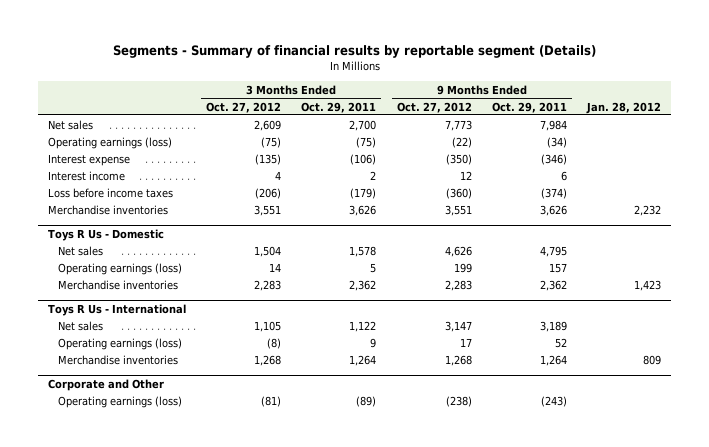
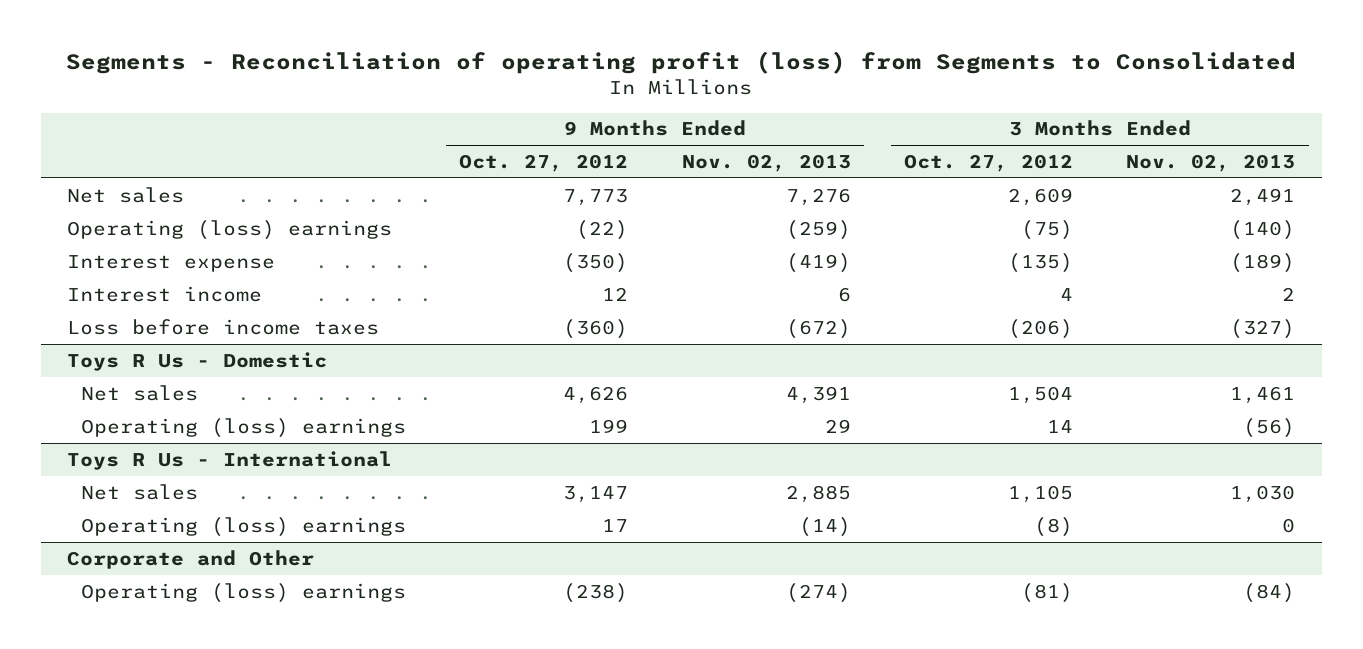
- Segments - Summary of financial results by reportable segment (Details)
+ Segments - Reconciliation of operating profit (loss) from Segments to Consolidated
- | 3 Months Ended Oct. 27, 2012 | 3 Months Ended Oct. 29, 2011 | 9 Months Ended Oct. 27, 2012 | 9 Months Ended Oct. 29, 2011 | Jan. 28, 2012
+ | 9 Months Ended Oct. 27, 2012 | 9 Months Ended Nov. 02, 2013 | 3 Months Ended Oct. 27, 2012 | 3 Months Ended Nov. 02, 2013
- Operating earnings (loss) | (75) | (75) | (22) | (34) |
+ Operating (loss) earnings | (22) | (259) | (75) | (140)
- Merchandise inventories | 3,551 | 3,626 | 3,551 | 3,626 | 2,232
@ Toys R Us - Domestic
- Operating earnings (loss) | 14 | 5 | 199 | 157 |
- Merchandise inventories | 2,283 | 2,362 | 2,283 | 2,362 | 1,423
+ Operating (loss) earnings | 199 | 29 | 14 | (56)
@ Toys R Us - International
- Operating earnings (loss) | (8) | 9 | 17 | 52 |
- Merchandise inventories | 1,268 | 1,264 | 1,268 | 1,264 | 809
+ Operating (loss) earnings | 17 | (14) | (8) | 0
@ Corporate and Other
- Operating earnings (loss) | (81) | (89) | (238) | (243) |
+ Operating (loss) earnings | (238) | (274) | (81) | (84)

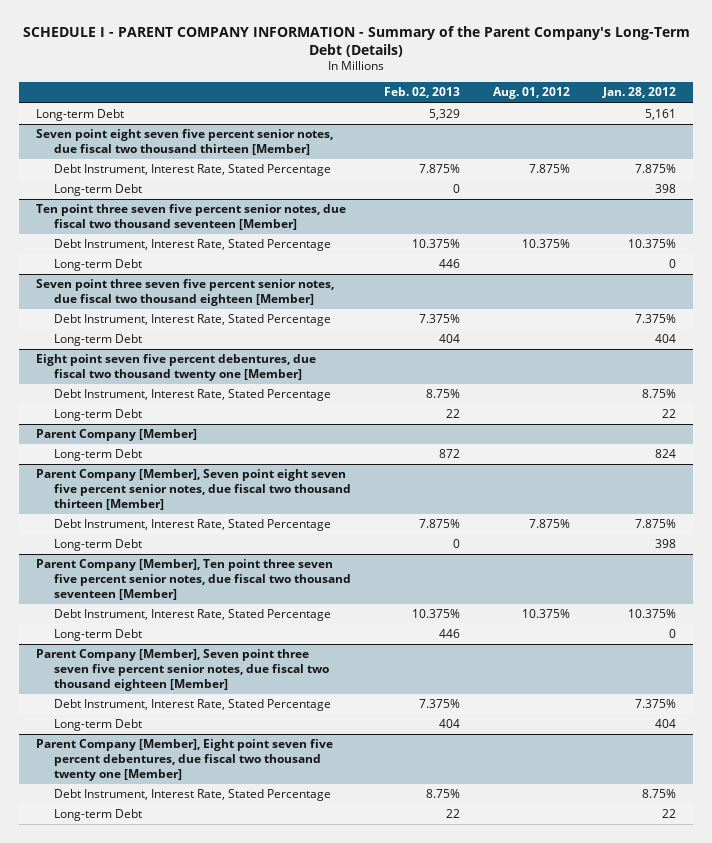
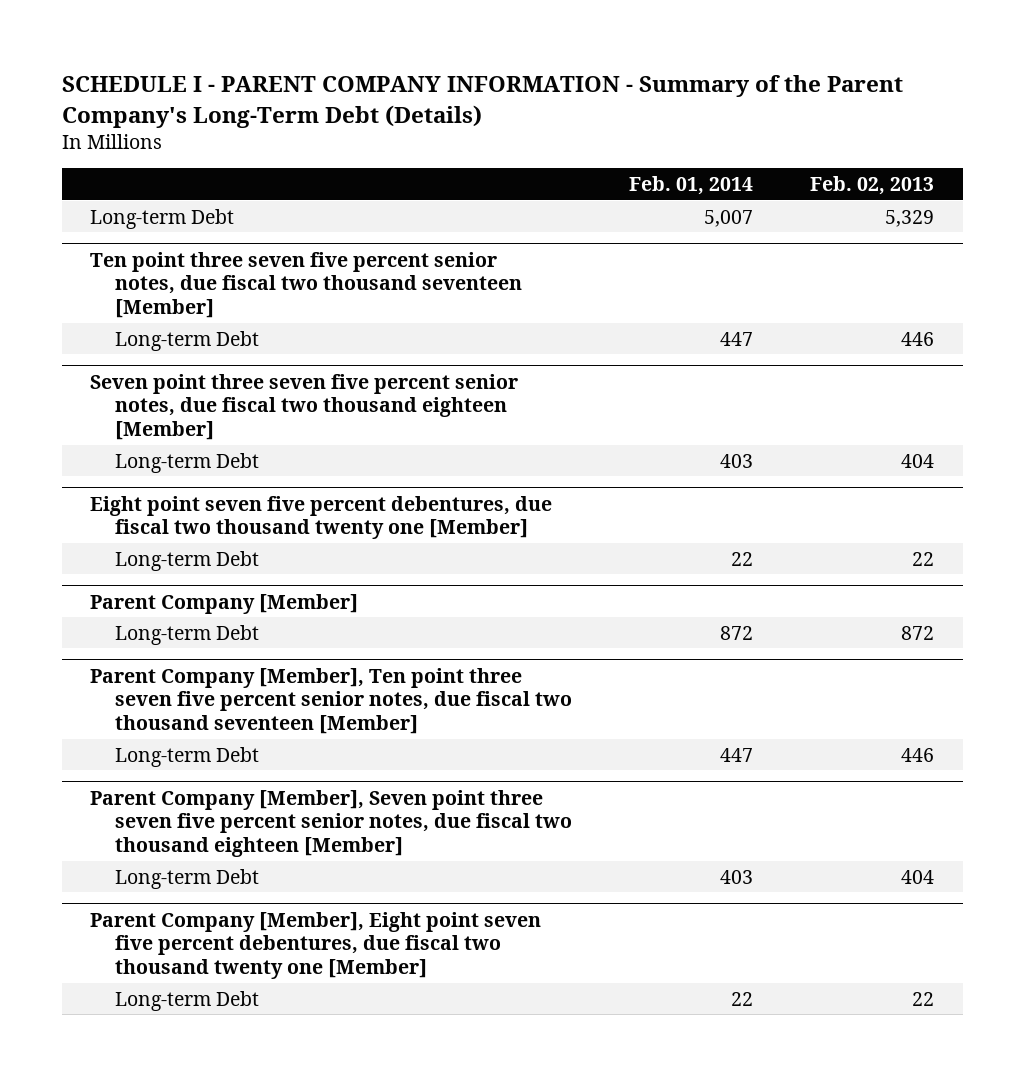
- | Feb. 02, 2013 | Aug. 01, 2012 | Jan. 28, 2012
+ | Feb. 01, 2014 | Feb. 02, 2013
- Seven point eight seven five percent senior notes, due fiscal two thousand thirteen [Member]
- Debt Instrument, Interest Rate, Stated Percentage | 7.875% | 7.875% | 7.875%
- Long-term Debt | 0 | | 398
@ Ten point three seven five percent senior notes, due fiscal two thousand seventeen [Member]
- Debt Instrument, Interest Rate, Stated Percentage | 10.375% | 10.375% | 10.375%
@ Seven point three seven five percent senior notes, due fiscal two thousand eighteen [Member]
- Debt Instrument, Interest Rate, Stated Percentage | 7.375% | | 7.375%
@ Eight point seven five percent debentures, due fiscal two thousand twenty one [Member]
- Debt Instrument, Interest Rate, Stated Percentage | 8.75% | | 8.75%
- Parent Company [Member], Seven point eight seven five percent senior notes, due fiscal two thousand thirteen [Member]
- Debt Instrument, Interest Rate, Stated Percentage | 7.875% | 7.875% | 7.875%
- Long-term Debt | 0 | | 398
@ Parent Company [Member], Ten point three seven five percent senior notes, due fiscal two thousand seventeen [Member]
- Debt Instrument, Interest Rate, Stated Percentage | 10.375% | 10.375% | 10.375%
@ Parent Company [Member], Seven point three seven five percent senior notes, due fiscal two thousand eighteen [Member]
- Debt Instrument, Interest Rate, Stated Percentage | 7.375% | | 7.375%
@ Parent Company [Member], Eight point seven five percent debentures, due fiscal two thousand twenty one [Member]
- Debt Instrument, Interest Rate, Stated Percentage | 8.75% | | 8.75%

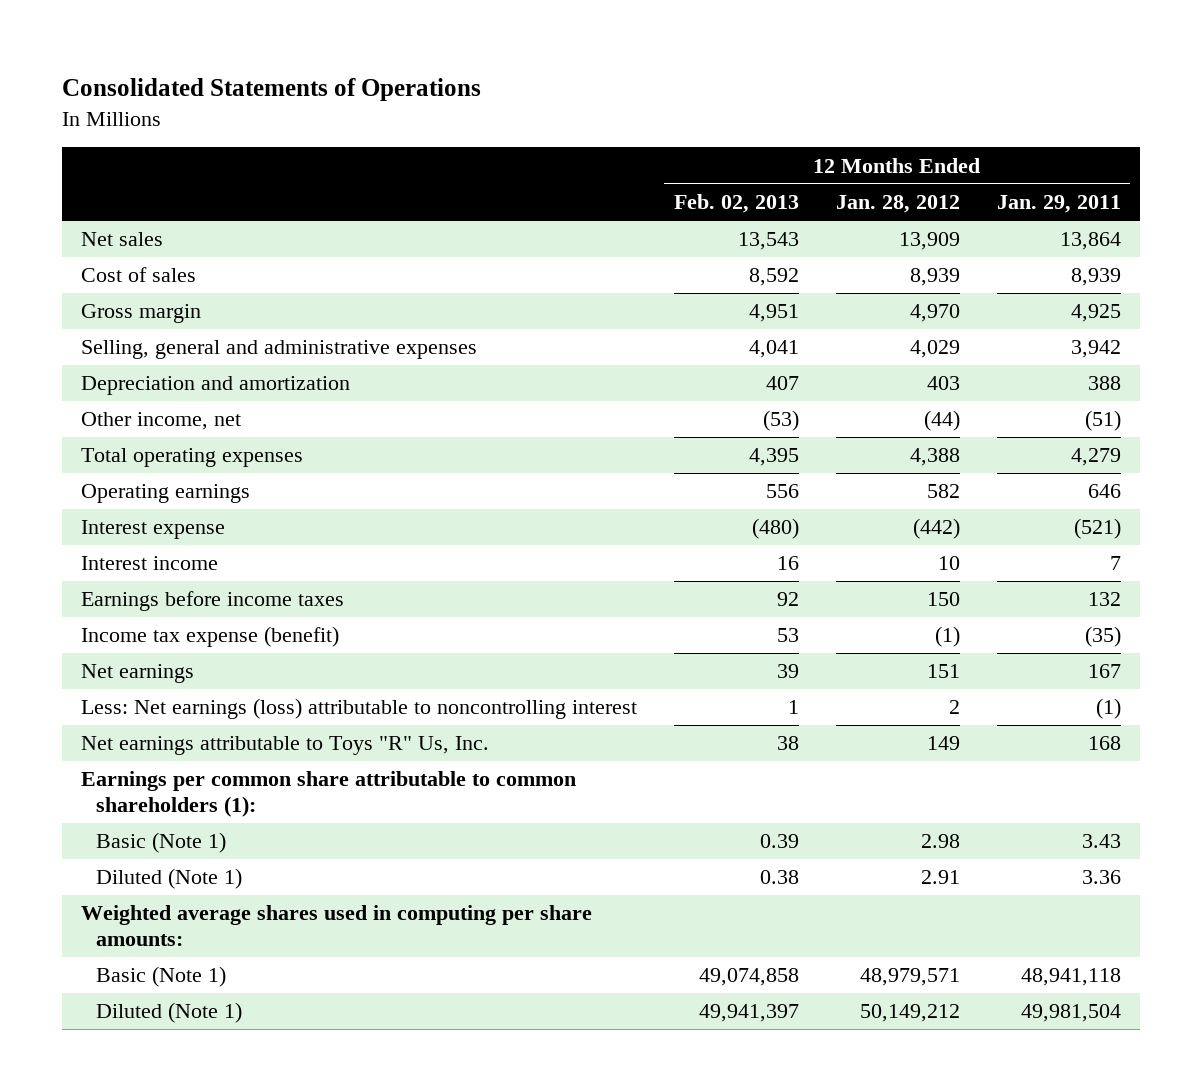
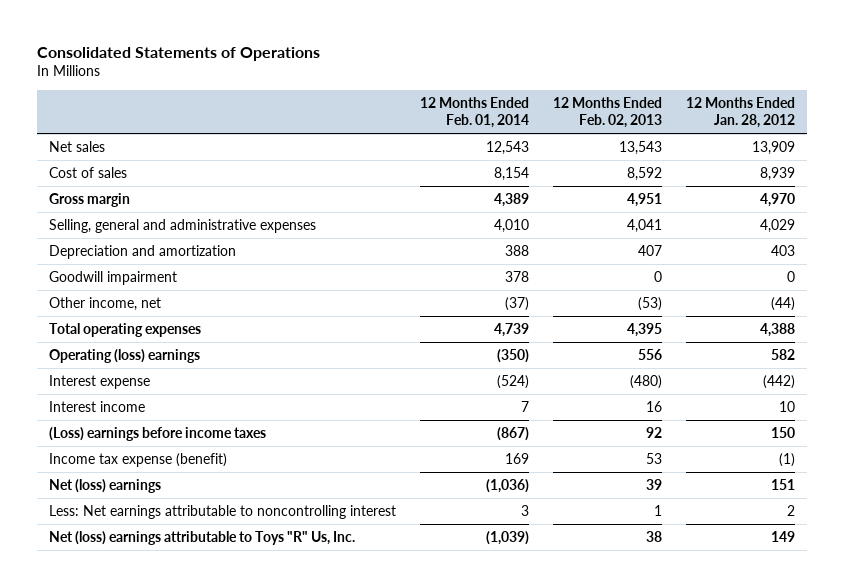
- | 12 Months Ended Feb. 02, 2013 | 12 Months Ended Jan. 28, 2012 | 12 Months Ended Jan. 29, 2011
+ | 12 Months Ended Feb. 01, 2014 | 12 Months Ended Feb. 02, 2013 | 12 Months Ended Jan. 28, 2012
+ Goodwill impairment | 378 | 0 | 0
- Operating earnings | 556 | 582 | 646
+ Operating (loss) earnings | (350) | 556 | 582
- Earnings before income taxes | 92 | 150 | 132
+ (Loss) earnings before income taxes | (867) | 92 | 150
- Net earnings | 39 | 151 | 167
- Less: Net earnings (loss) attributable to noncontrolling interest | 1 | 2 | (1)
- Net earnings attributable to Toys "R" Us, Inc. | 38 | 149 | 168
- Earnings per common share attributable to common shareholders (1):
- Basic (Note 1) | 0.39 | 2.98 | 3.43
- Diluted (Note 1) | 0.38 | 2.91 | 3.36
- Weighted average shares used in computing per share amounts:
- Basic (Note 1) | 49,074,858 | 48,979,571 | 48,941,118
- Diluted (Note 1) | 49,941,397 | 50,149,212 | 49,981,504
+ Net (loss) earnings | (1,036) | 39 | 151
+ Less: Net earnings attributable to noncontrolling interest | 3 | 1 | 2
+ Net (loss) earnings attributable to Toys "R" Us, Inc. | (1,039) | 38 | 149

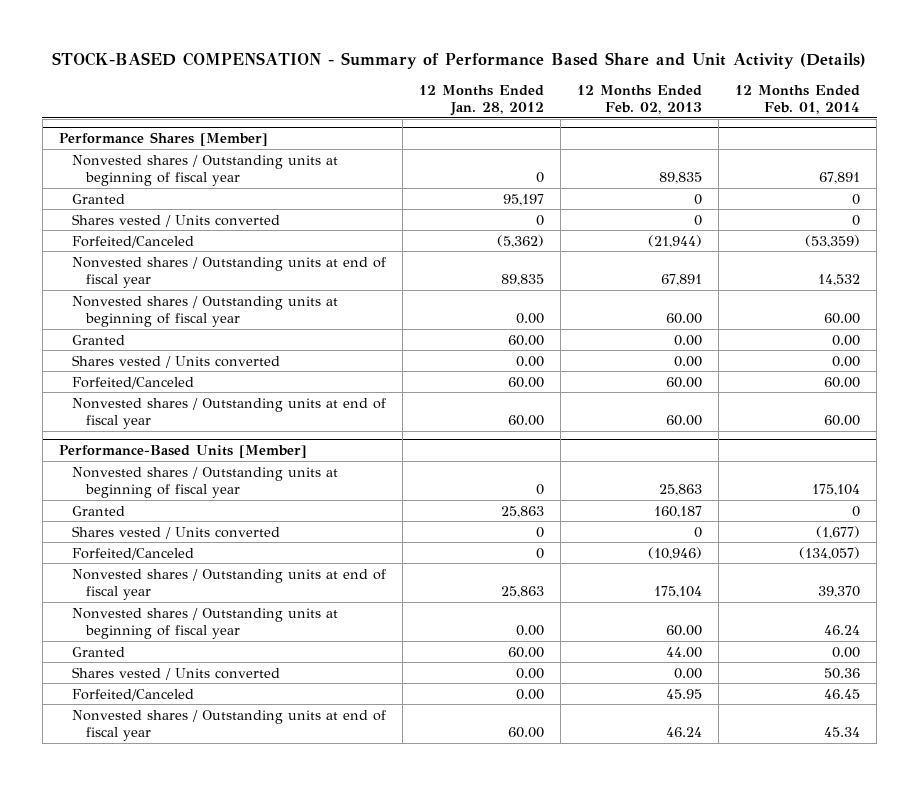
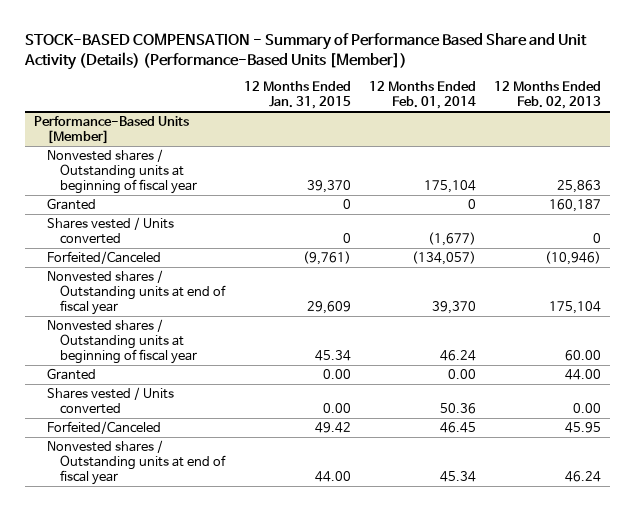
- STOCK-BASED COMPENSATION - Summary of Performance Based Share and Unit Activity (Details)
+ STOCK-BASED COMPENSATION - Summary of Performance Based Share and Unit Activity (Details) (Performance-Based Units [Member])
- | 12 Months Ended Jan. 28, 2012 | 12 Months Ended Feb. 02, 2013 | 12 Months Ended Feb. 01, 2014
+ | 12 Months Ended Jan. 31, 2015 | 12 Months Ended Feb. 01, 2014 | 12 Months Ended Feb. 02, 2013
- Performance Shares [Member]
- Nonvested shares / Outstanding units at beginning of fiscal year | 0 | 89,835 | 67,891
- Granted | 95,197 | 0 | 0
- Shares vested / Units converted | 0 | 0 | 0
- Forfeited/Canceled | (5,362) | (21,944) | (53,359)
- Nonvested shares / Outstanding units at end of fiscal year | 89,835 | 67,891 | 14,532
- Nonvested shares / Outstanding units at beginning of fiscal year | 0.00 | 60.00 | 60.00
- Granted | 60.00 | 0.00 | 0.00
- Shares vested / Units converted | 0.00 | 0.00 | 0.00
- Forfeited/Canceled | 60.00 | 60.00 | 60.00
- Nonvested shares / Outstanding units at end of fiscal year | 60.00 | 60.00 | 60.00

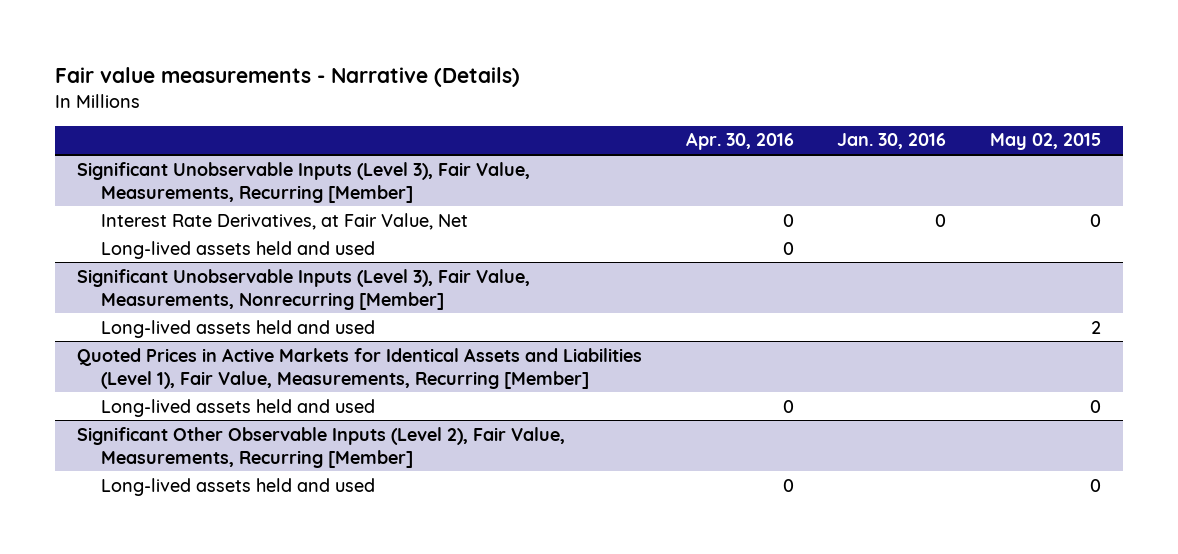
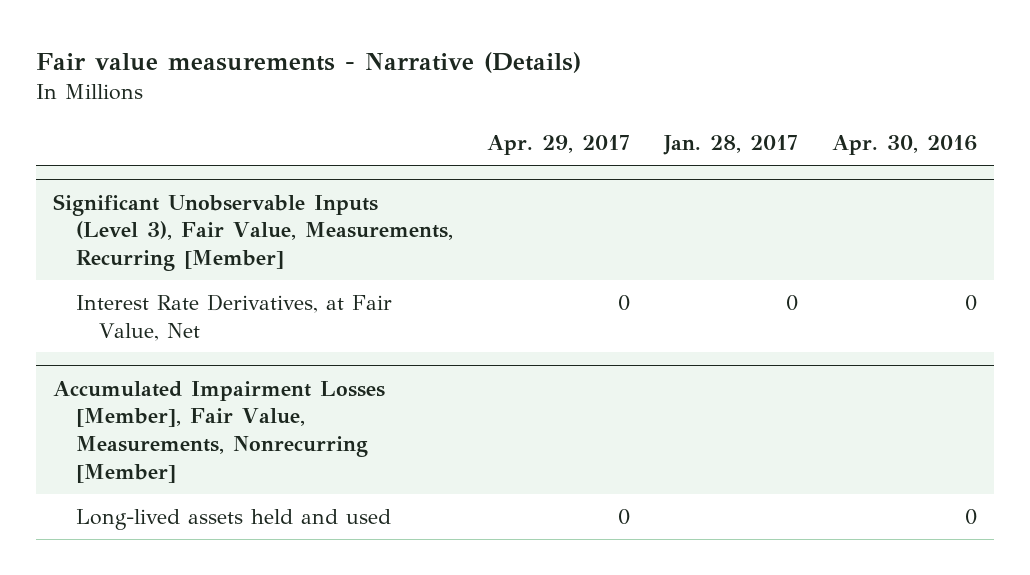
- | Apr. 30, 2016 | Jan. 30, 2016 | May 02, 2015
+ | Apr. 29, 2017 | Jan. 28, 2017 | Apr. 30, 2016
@ Significant Unobservable Inputs (Level 3), Fair Value, Measurements, Recurring [Member]
- Long-lived assets held and used | 0 | |
- Significant Unobservable Inputs (Level 3), Fair Value, Measurements, Nonrecurring [Member]
- Long-lived assets held and used | | | 2
- Quoted Prices in Active Markets for Identical Assets and Liabilities (Level 1), Fair Value, Measurements, Recurring [Member]
- Long-lived assets held and used | 0 | | 0
- Significant Other Observable Inputs (Level 2), Fair Value, Measurements, Recurring [Member]
+ Accumulated Impairment Losses [Member], Fair Value, Measurements, Nonrecurring [Member]

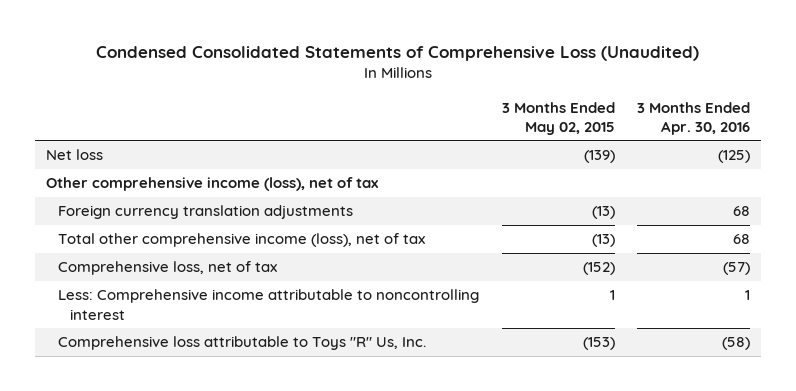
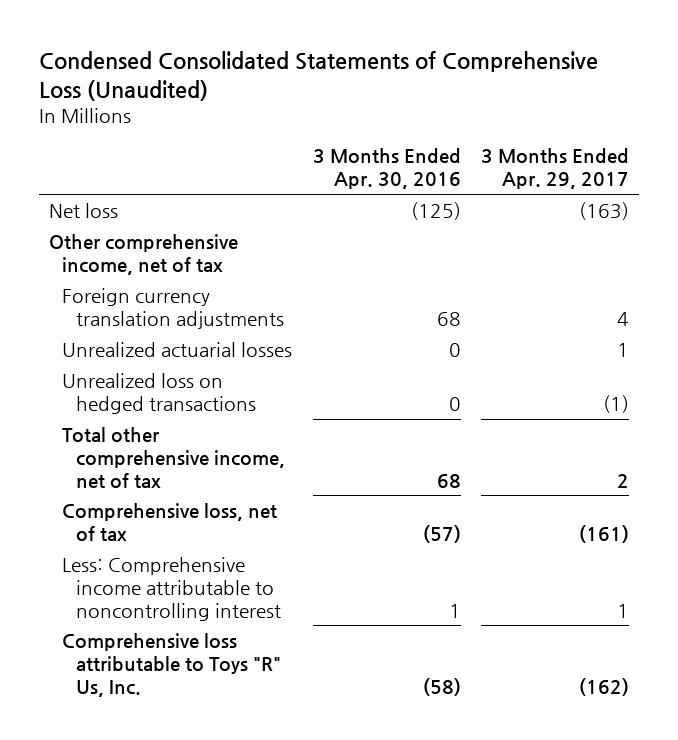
- | 3 Months Ended May 02, 2015 | 3 Months Ended Apr. 30, 2016
+ | 3 Months Ended Apr. 30, 2016 | 3 Months Ended Apr. 29, 2017
- Other comprehensive income (loss), net of tax
+ Other comprehensive income, net of tax
- Total other comprehensive income (loss), net of tax | (13) | 68
+ Unrealized actuarial losses | 0 | 1
+ Unrealized loss on hedged transactions | 0 | (1)
+ Total other comprehensive income, net of tax | 68 | 2

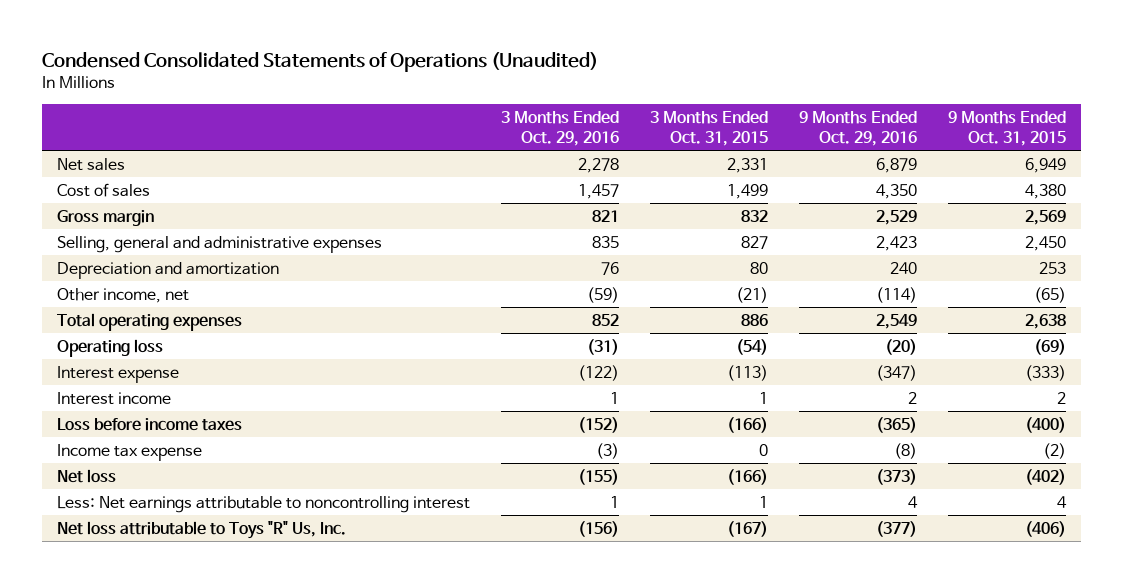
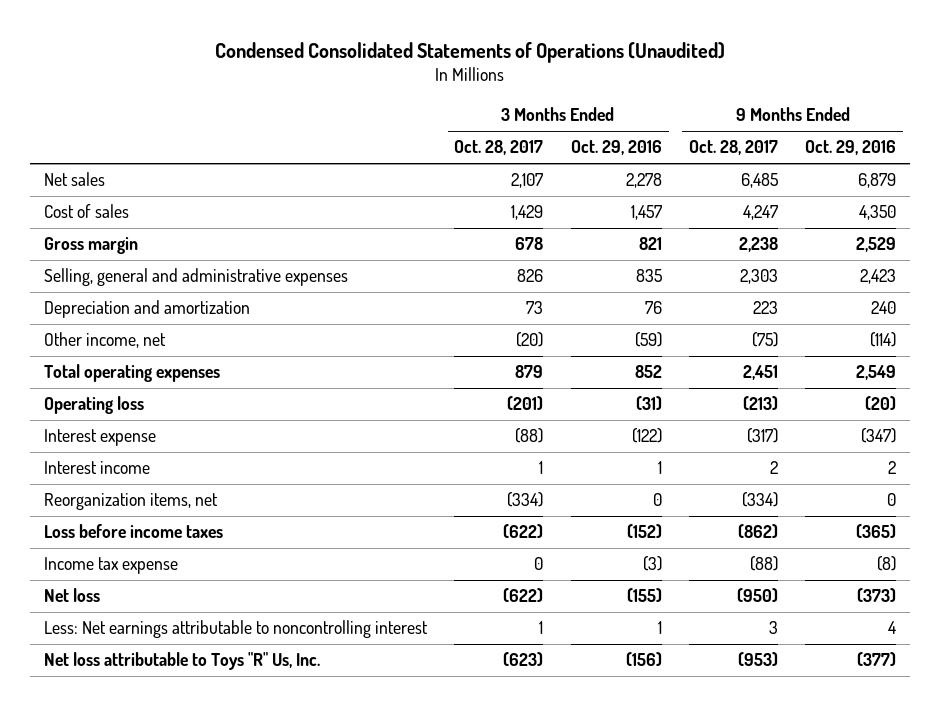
- | 3 Months Ended Oct. 29, 2016 | 3 Months Ended Oct. 31, 2015 | 9 Months Ended Oct. 29, 2016 | 9 Months Ended Oct. 31, 2015
+ | 3 Months Ended Oct. 28, 2017 | 3 Months Ended Oct. 29, 2016 | 9 Months Ended Oct. 28, 2017 | 9 Months Ended Oct. 29, 2016
+ Reorganization items, net | (334) | 0 | (334) | 0

